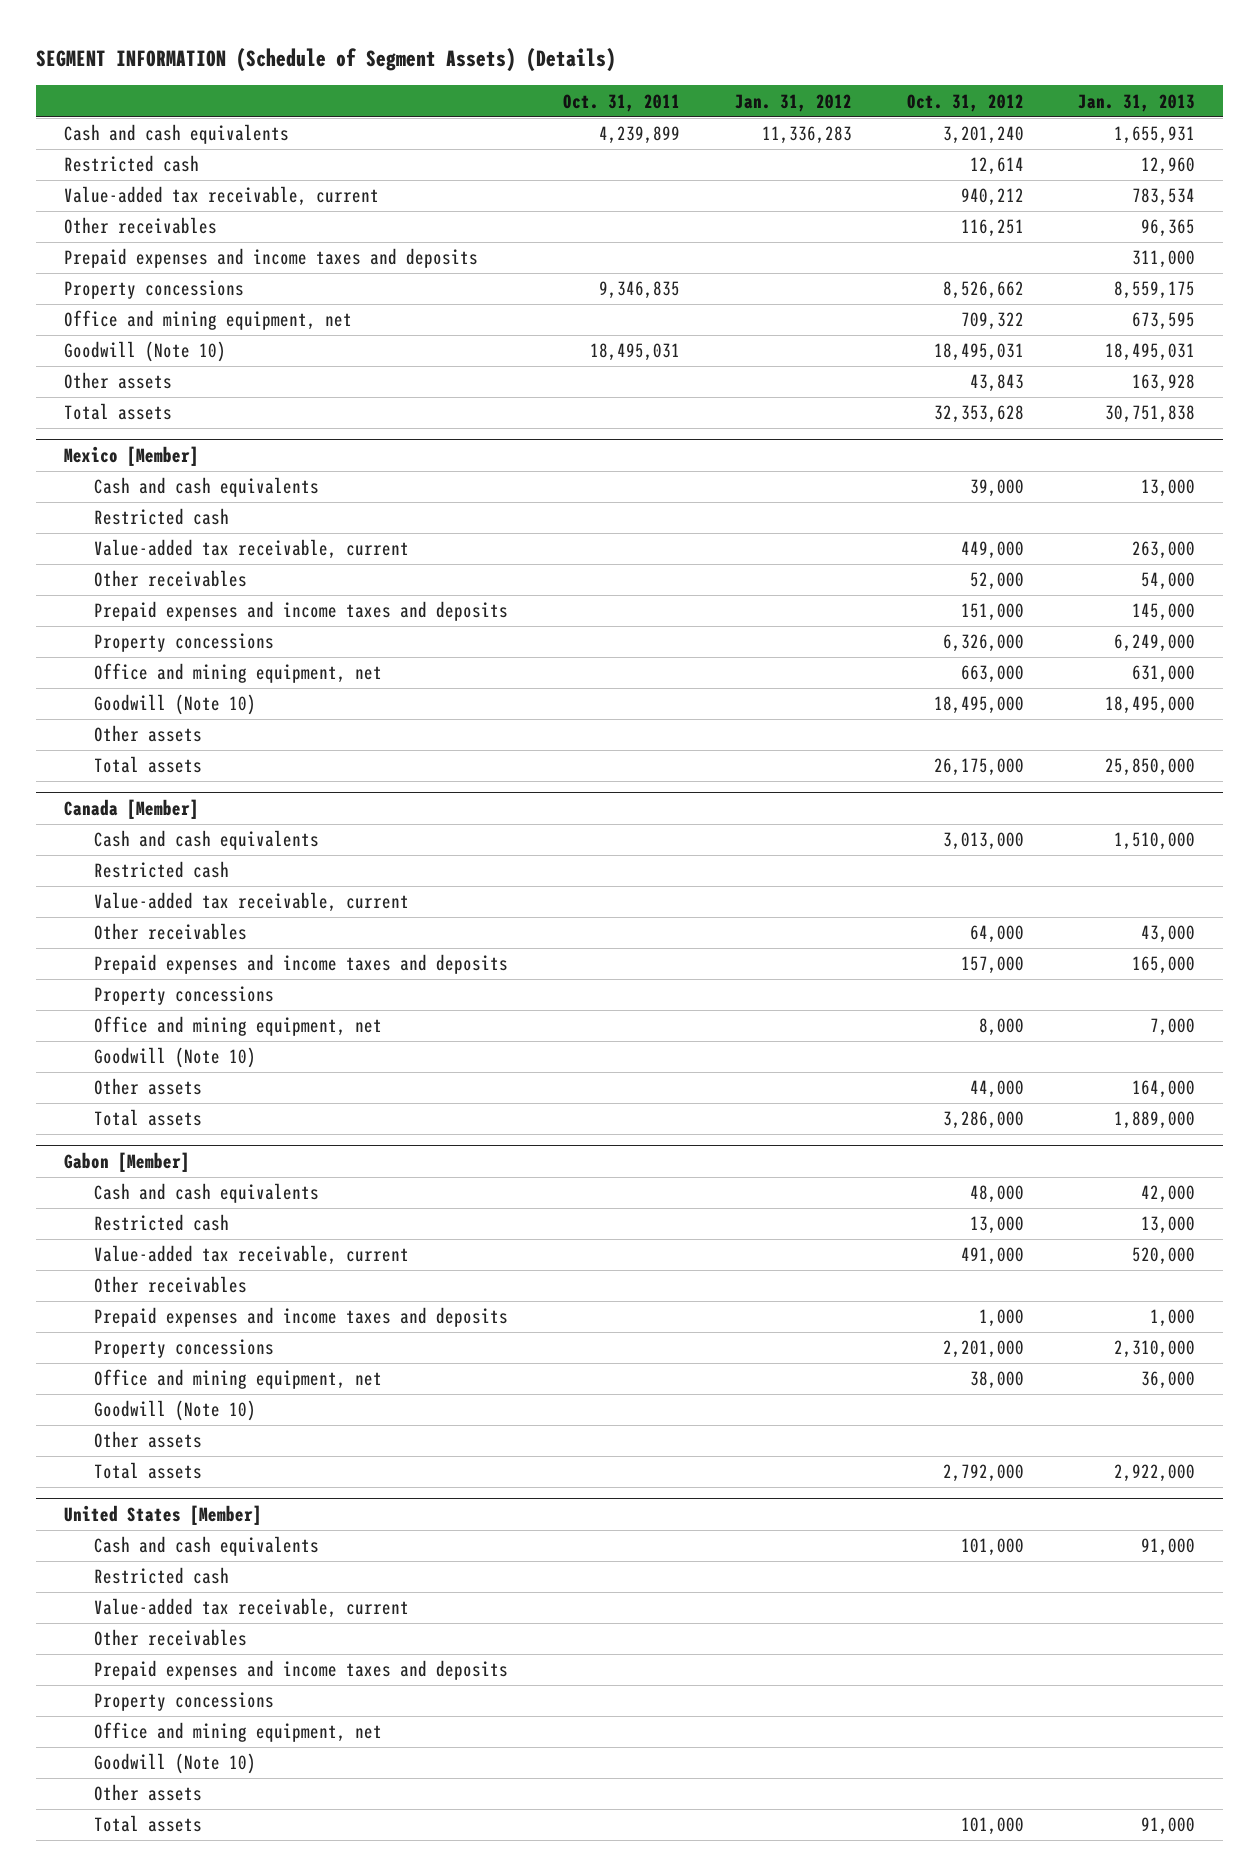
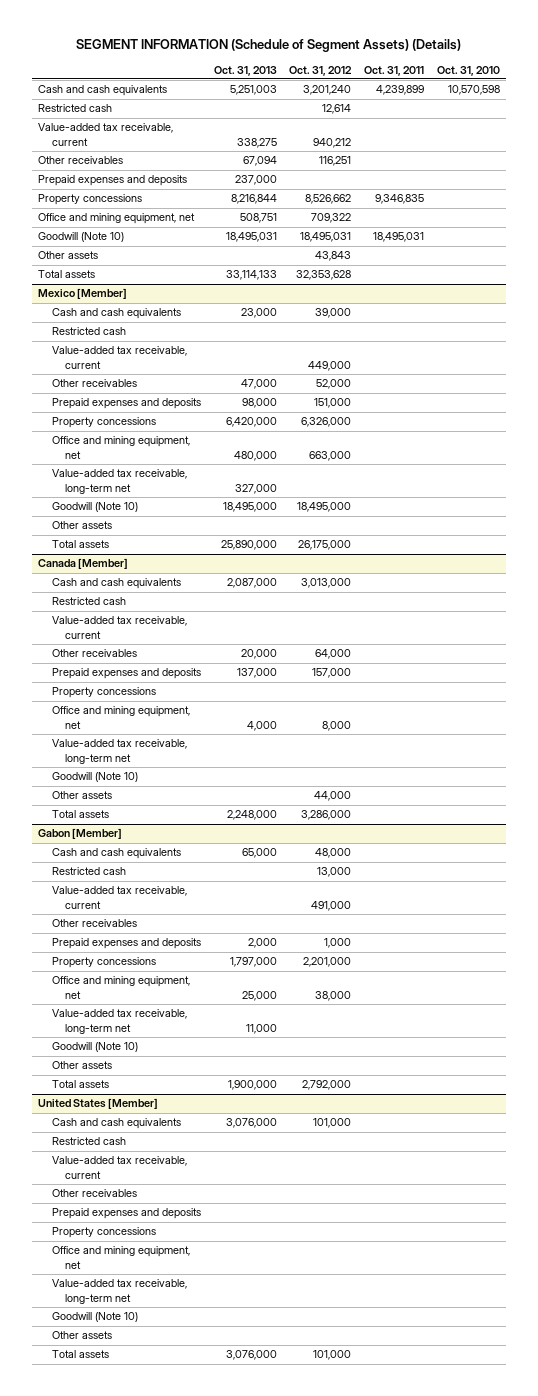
- | Oct. 31, 2011 | Jan. 31, 2012 | Oct. 31, 2012 | Jan. 31, 2013
+ | Oct. 31, 2013 | Oct. 31, 2012 | Oct. 31, 2011 | Oct. 31, 2010
- Prepaid expenses and income taxes and deposits | | | | 311,000
+ Prepaid expenses and deposits | 237,000 | | |
@ Mexico [Member]
- Prepaid expenses and income taxes and deposits | | | 151,000 | 145,000
+ Prepaid expenses and deposits | 98,000 | 151,000 | |
+ Value-added tax receivable, long-term net | 327,000 | | |
@ Canada [Member]
- Prepaid expenses and income taxes and deposits | | | 157,000 | 165,000
+ Prepaid expenses and deposits | 137,000 | 157,000 | |
+ Value-added tax receivable, long-term net
@ Gabon [Member]
- Prepaid expenses and income taxes and deposits | | | 1,000 | 1,000
+ Prepaid expenses and deposits | 2,000 | 1,000 | |
+ Value-added tax receivable, long-term net | 11,000 | | |
@ United States [Member]
- Prepaid expenses and income taxes and deposits
+ Prepaid expenses and deposits
+ Value-added tax receivable, long-term net

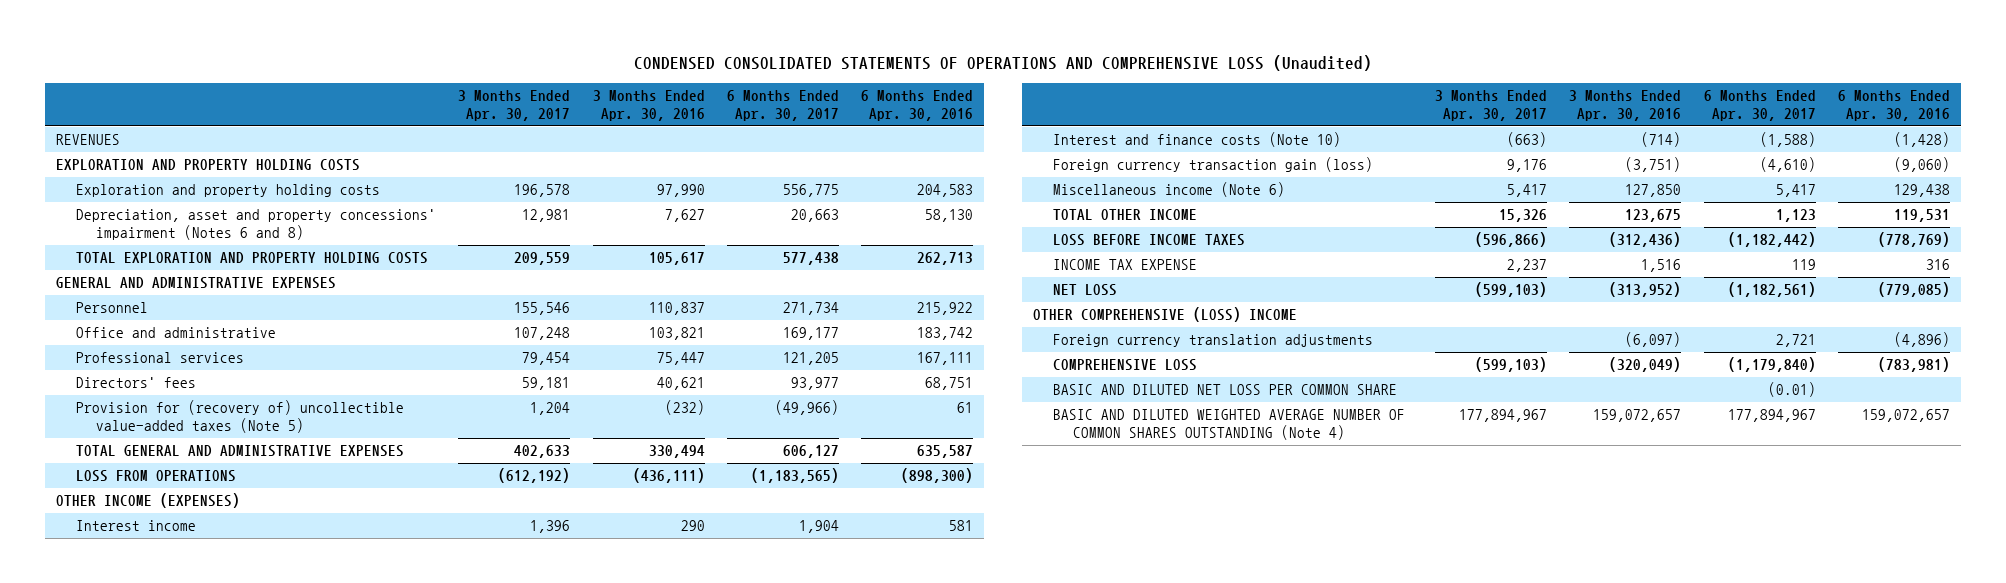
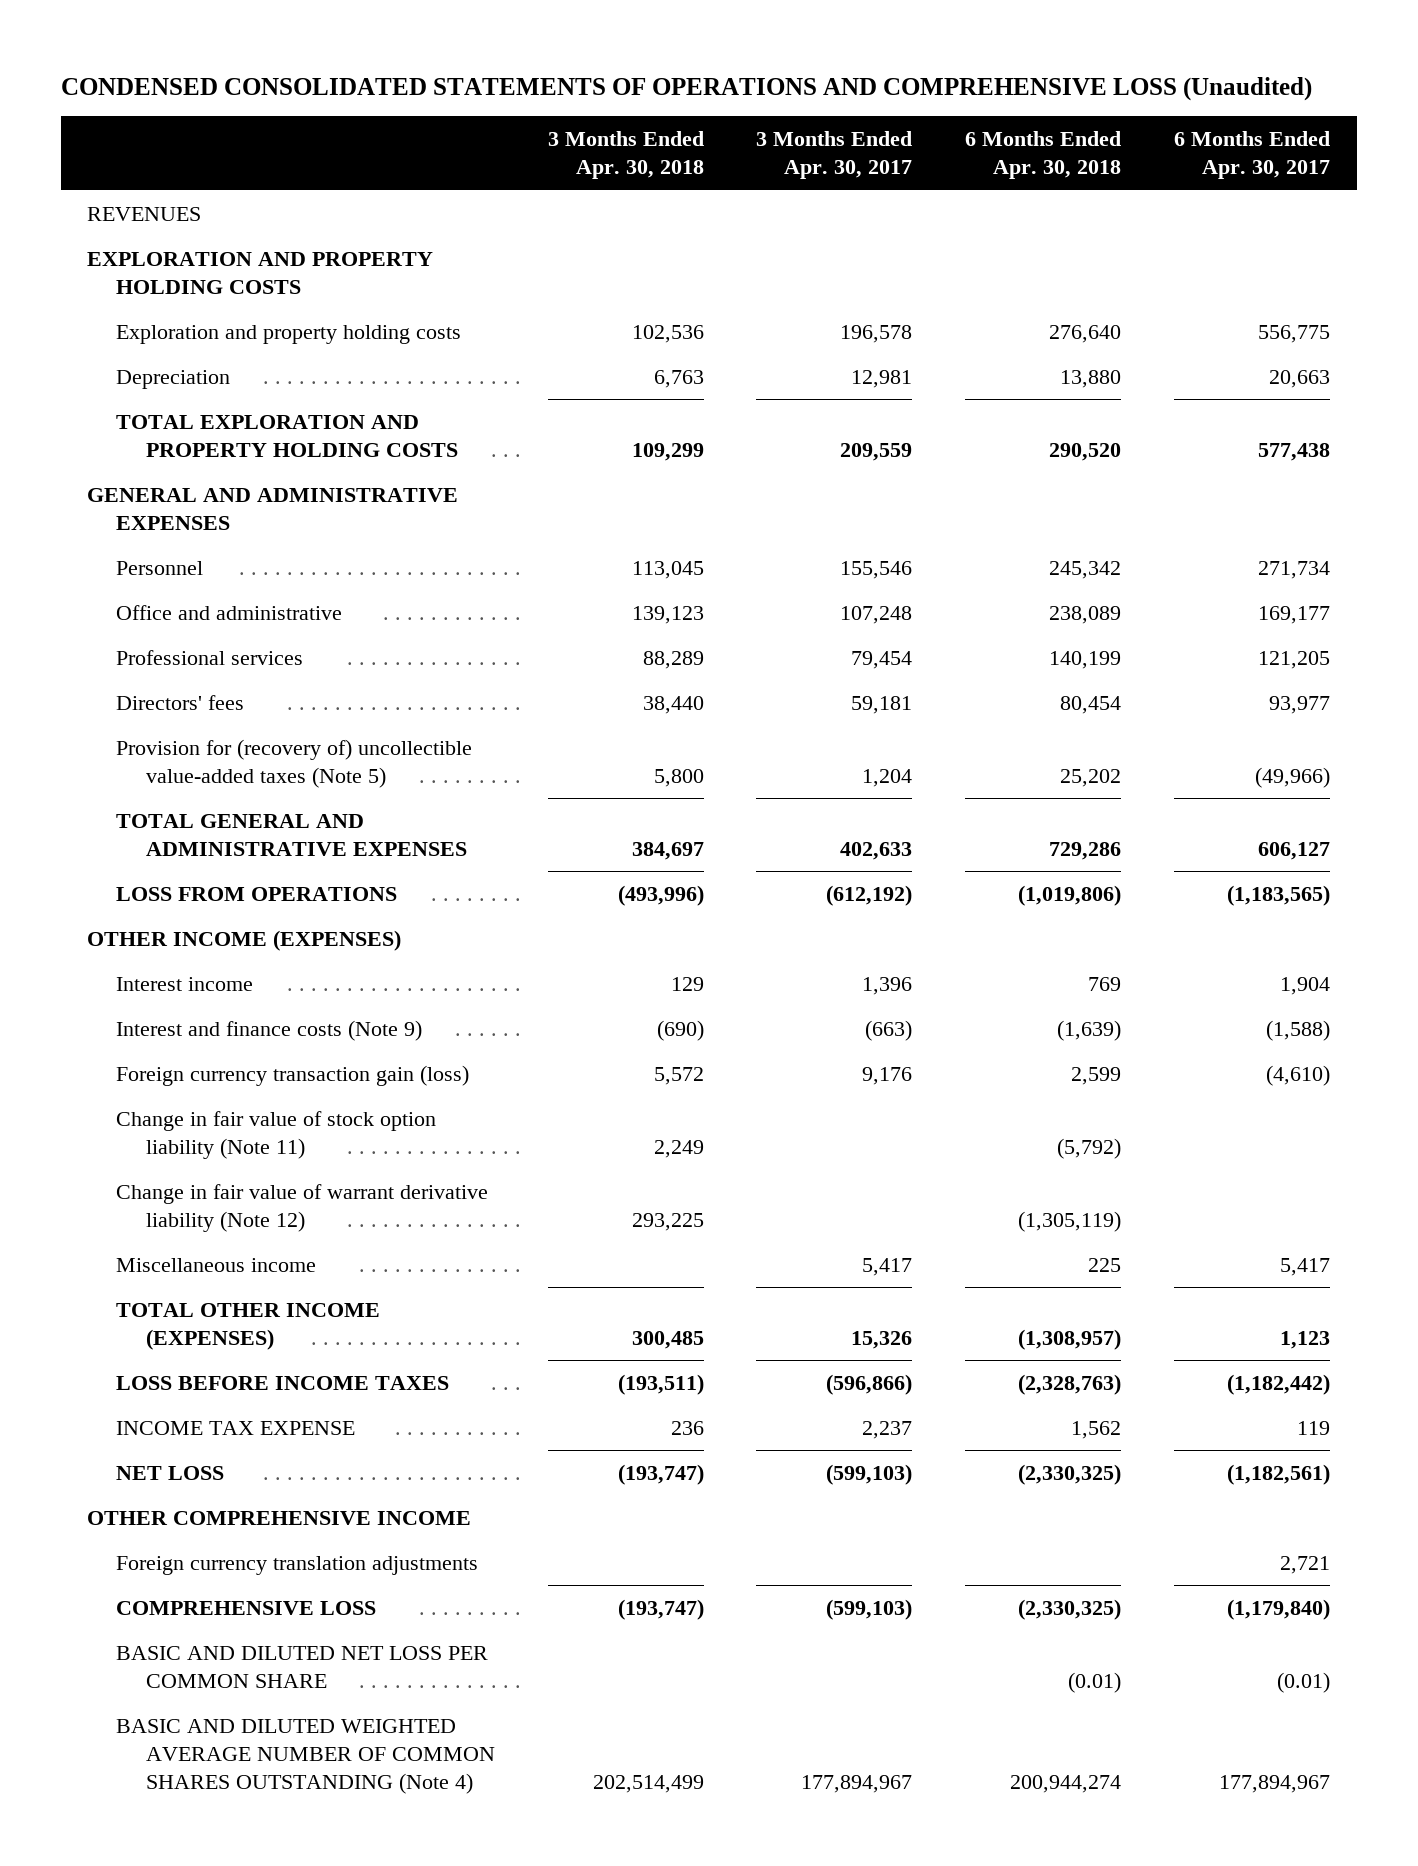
- | 3 Months Ended Apr. 30, 2017 | 3 Months Ended Apr. 30, 2016 | 6 Months Ended Apr. 30, 2017 | 6 Months Ended Apr. 30, 2016
+ | 3 Months Ended Apr. 30, 2018 | 3 Months Ended Apr. 30, 2017 | 6 Months Ended Apr. 30, 2018 | 6 Months Ended Apr. 30, 2017
- Depreciation, asset and property concessions' impairment (Notes 6 and 8) | 12,981 | 7,627 | 20,663 | 58,130
+ Depreciation | 6,763 | 12,981 | 13,880 | 20,663
- Interest and finance costs (Note 10) | (663) | (714) | (1,588) | (1,428)
+ Interest and finance costs (Note 9) | (690) | (663) | (1,639) | (1,588)
- Miscellaneous income (Note 6) | 5,417 | 127,850 | 5,417 | 129,438
- TOTAL OTHER INCOME | 15,326 | 123,675 | 1,123 | 119,531
+ Change in fair value of stock option liability (Note 11) | 2,249 | | (5,792) |
+ Change in fair value of warrant derivative liability (Note 12) | 293,225 | | (1,305,119) |
+ Miscellaneous income | | 5,417 | 225 | 5,417
+ TOTAL OTHER INCOME (EXPENSES) | 300,485 | 15,326 | (1,308,957) | 1,123
- OTHER COMPREHENSIVE (LOSS) INCOME
+ OTHER COMPREHENSIVE INCOME

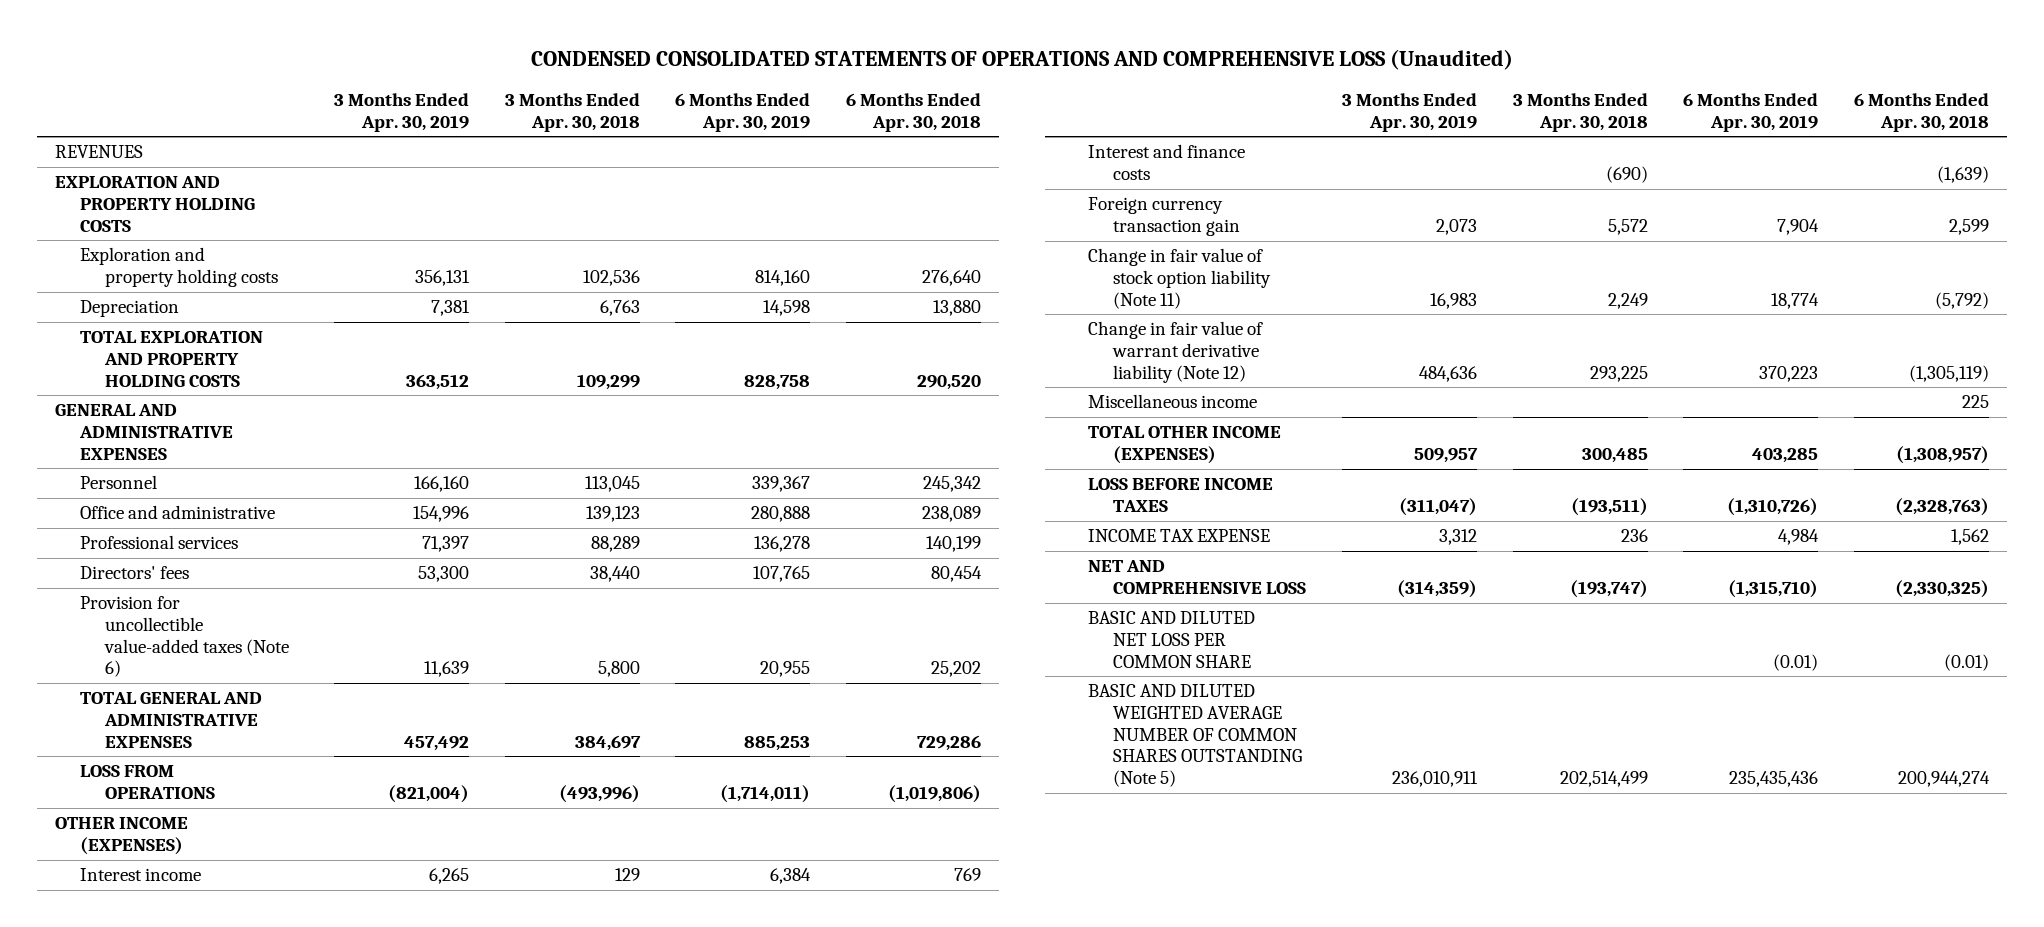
- | 3 Months Ended Apr. 30, 2018 | 3 Months Ended Apr. 30, 2017 | 6 Months Ended Apr. 30, 2018 | 6 Months Ended Apr. 30, 2017
+ | 3 Months Ended Apr. 30, 2019 | 3 Months Ended Apr. 30, 2018 | 6 Months Ended Apr. 30, 2019 | 6 Months Ended Apr. 30, 2018
- Provision for (recovery of) uncollectible value-added taxes (Note 5) | 5,800 | 1,204 | 25,202 | (49,966)
+ Provision for uncollectible value-added taxes (Note 6) | 11,639 | 5,800 | 20,955 | 25,202
- Interest and finance costs (Note 9) | (690) | (663) | (1,639) | (1,588)
- Foreign currency transaction gain (loss) | 5,572 | 9,176 | 2,599 | (4,610)
+ Interest and finance costs | | (690) | | (1,639)
+ Foreign currency transaction gain | 2,073 | 5,572 | 7,904 | 2,599
- NET LOSS | (193,747) | (599,103) | (2,330,325) | (1,182,561)
- OTHER COMPREHENSIVE INCOME
- Foreign currency translation adjustments | | | | 2,721
- COMPREHENSIVE LOSS | (193,747) | (599,103) | (2,330,325) | (1,179,840)
+ NET AND COMPREHENSIVE LOSS | (314,359) | (193,747) | (1,315,710) | (2,330,325)
- BASIC AND DILUTED WEIGHTED AVERAGE NUMBER OF COMMON SHARES OUTSTANDING (Note 4) | 202,514,499 | 177,894,967 | 200,944,274 | 177,894,967
+ BASIC AND DILUTED WEIGHTED AVERAGE NUMBER OF COMMON SHARES OUTSTANDING (Note 5) | 236,010,911 | 202,514,499 | 235,435,436 | 200,944,274

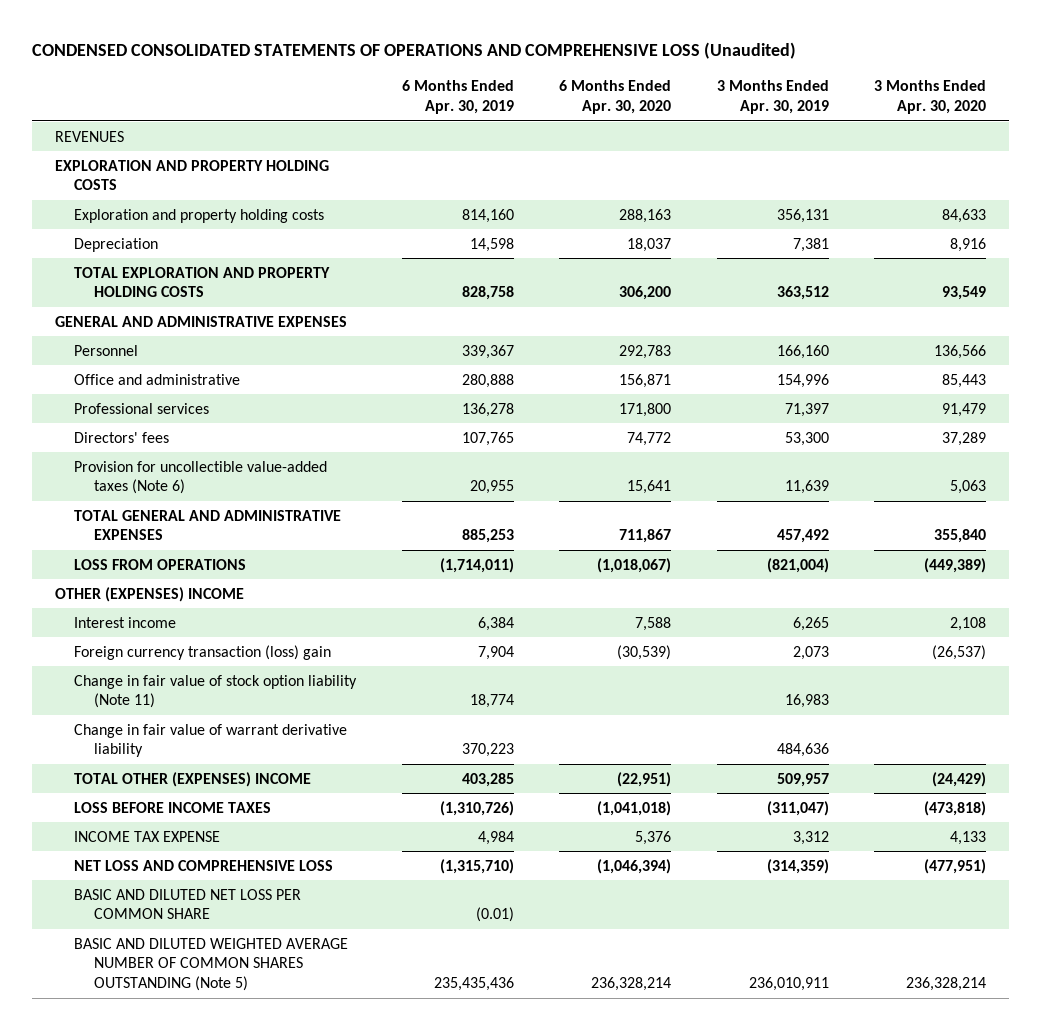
- | 3 Months Ended Apr. 30, 2019 | 3 Months Ended Apr. 30, 2018 | 6 Months Ended Apr. 30, 2019 | 6 Months Ended Apr. 30, 2018
+ | 6 Months Ended Apr. 30, 2019 | 6 Months Ended Apr. 30, 2020 | 3 Months Ended Apr. 30, 2019 | 3 Months Ended Apr. 30, 2020
- OTHER INCOME (EXPENSES)
+ OTHER (EXPENSES) INCOME
- Interest and finance costs | | (690) | | (1,639)
- Foreign currency transaction gain | 2,073 | 5,572 | 7,904 | 2,599
+ Foreign currency transaction (loss) gain | 7,904 | (30,539) | 2,073 | (26,537)
- Change in fair value of warrant derivative liability (Note 12) | 484,636 | 293,225 | 370,223 | (1,305,119)
- Miscellaneous income | | | | 225
- TOTAL OTHER INCOME (EXPENSES) | 509,957 | 300,485 | 403,285 | (1,308,957)
+ Change in fair value of warrant derivative liability | 370,223 | | 484,636 |
+ TOTAL OTHER (EXPENSES) INCOME | 403,285 | (22,951) | 509,957 | (24,429)
- NET AND COMPREHENSIVE LOSS | (314,359) | (193,747) | (1,315,710) | (2,330,325)
+ NET LOSS AND COMPREHENSIVE LOSS | (1,315,710) | (1,046,394) | (314,359) | (477,951)

